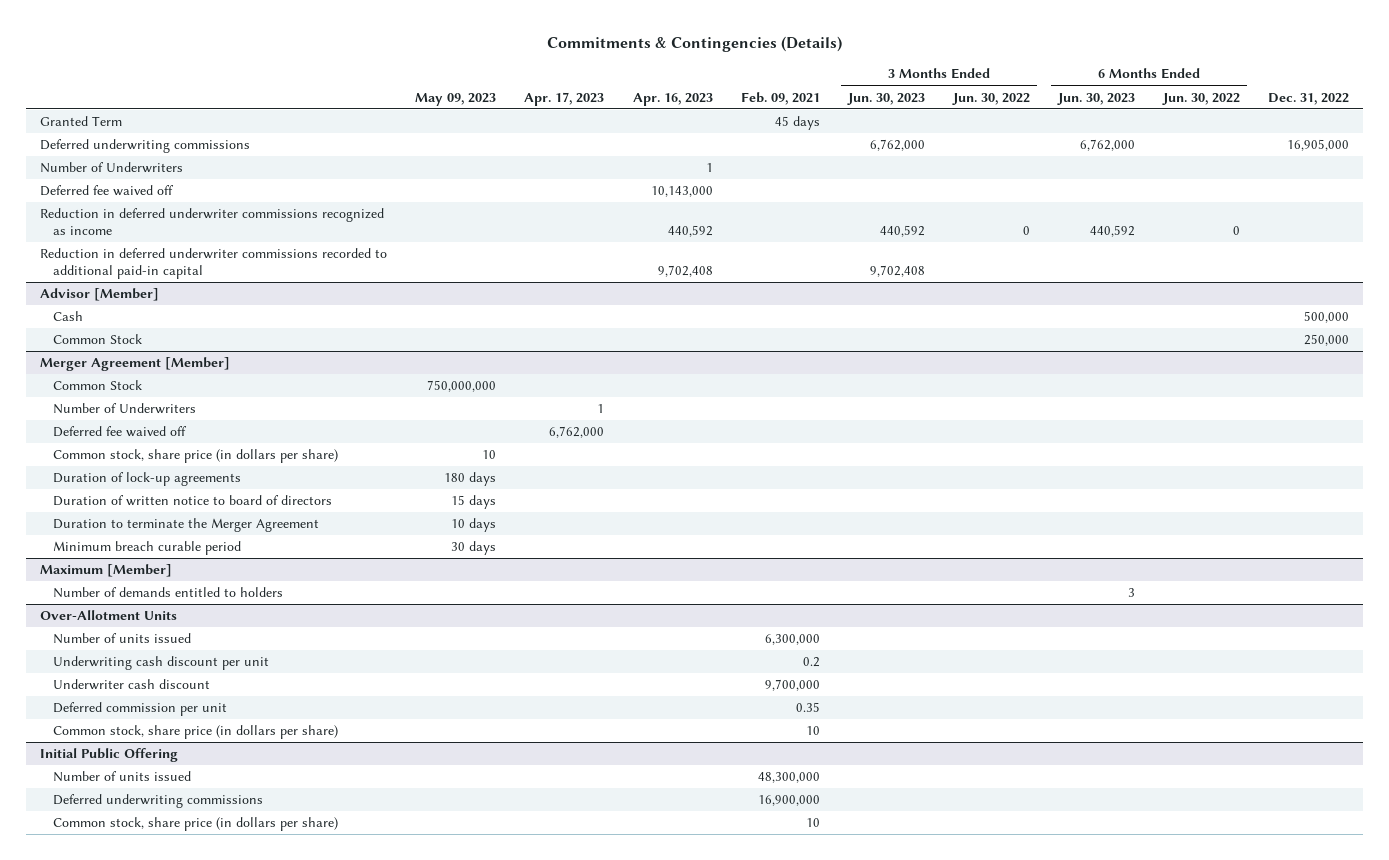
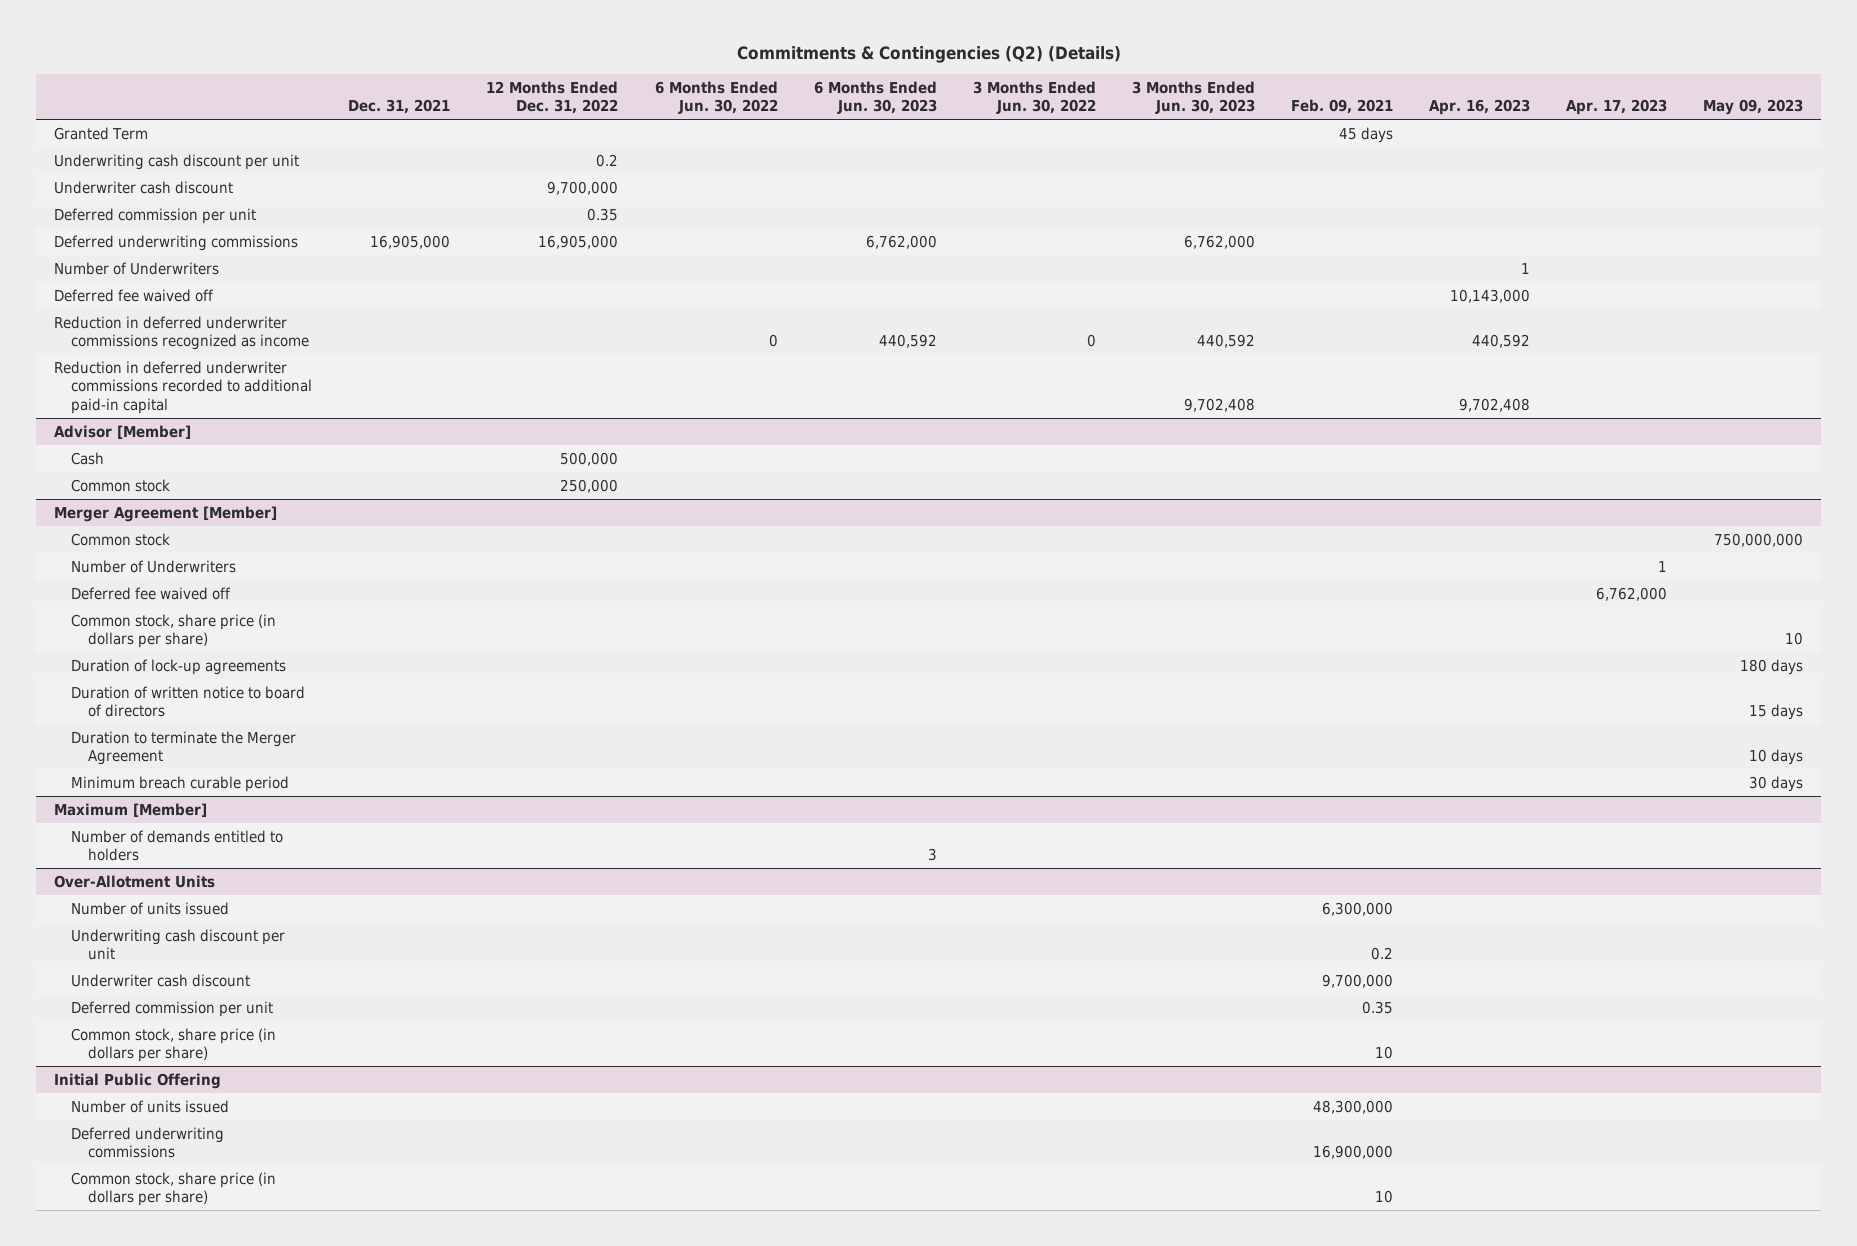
- Commitments & Contingencies (Details)
+ Commitments & Contingencies (Q2) (Details)
- | May 09, 2023 | Apr. 17, 2023 | Apr. 16, 2023 | Feb. 09, 2021 | 3 Months Ended Jun. 30, 2023 | 3 Months Ended Jun. 30, 2022 | 6 Months Ended Jun. 30, 2023 | 6 Months Ended Jun. 30, 2022 | Dec. 31, 2022
+ | Dec. 31, 2021 | 12 Months Ended Dec. 31, 2022 | 6 Months Ended Jun. 30, 2022 | 6 Months Ended Jun. 30, 2023 | 3 Months Ended Jun. 30, 2022 | 3 Months Ended Jun. 30, 2023 | Feb. 09, 2021 | Apr. 16, 2023 | Apr. 17, 2023 | May 09, 2023
+ Underwriting cash discount per unit | | 0.2 | | | | | | | |
+ Underwriter cash discount | | 9,700,000 | | | | | | | |
+ Deferred commission per unit | | 0.35 | | | | | | | |
@ Advisor [Member]
- Common Stock | | | | | | | | | 250,000
+ Common stock | | 250,000 | | | | | | | |
@ Merger Agreement [Member]
- Common Stock | 750,000,000 | | | | | | | |
+ Common stock | | | | | | | | | | 750,000,000

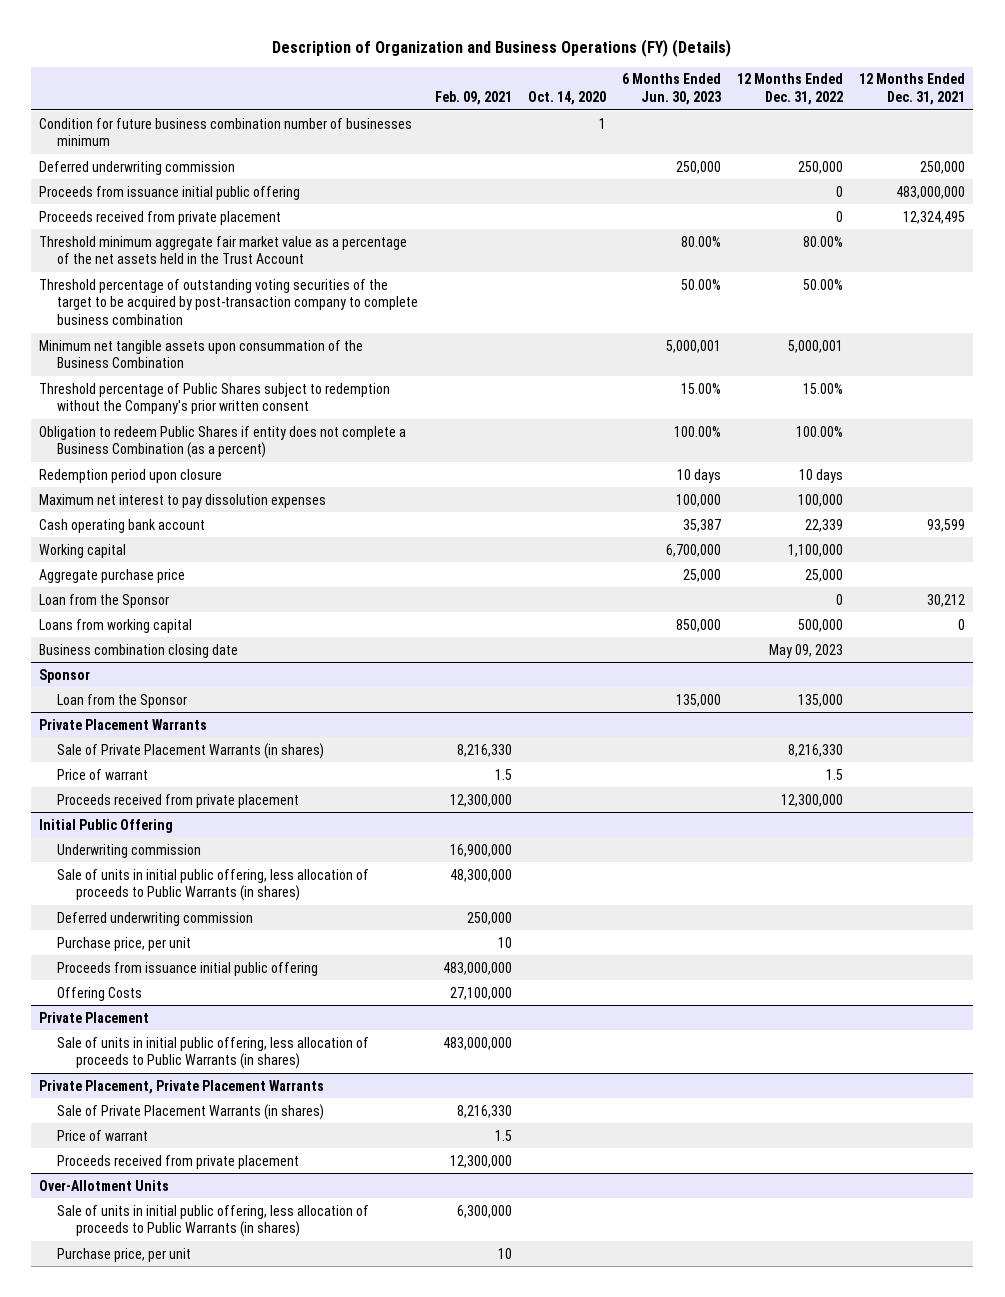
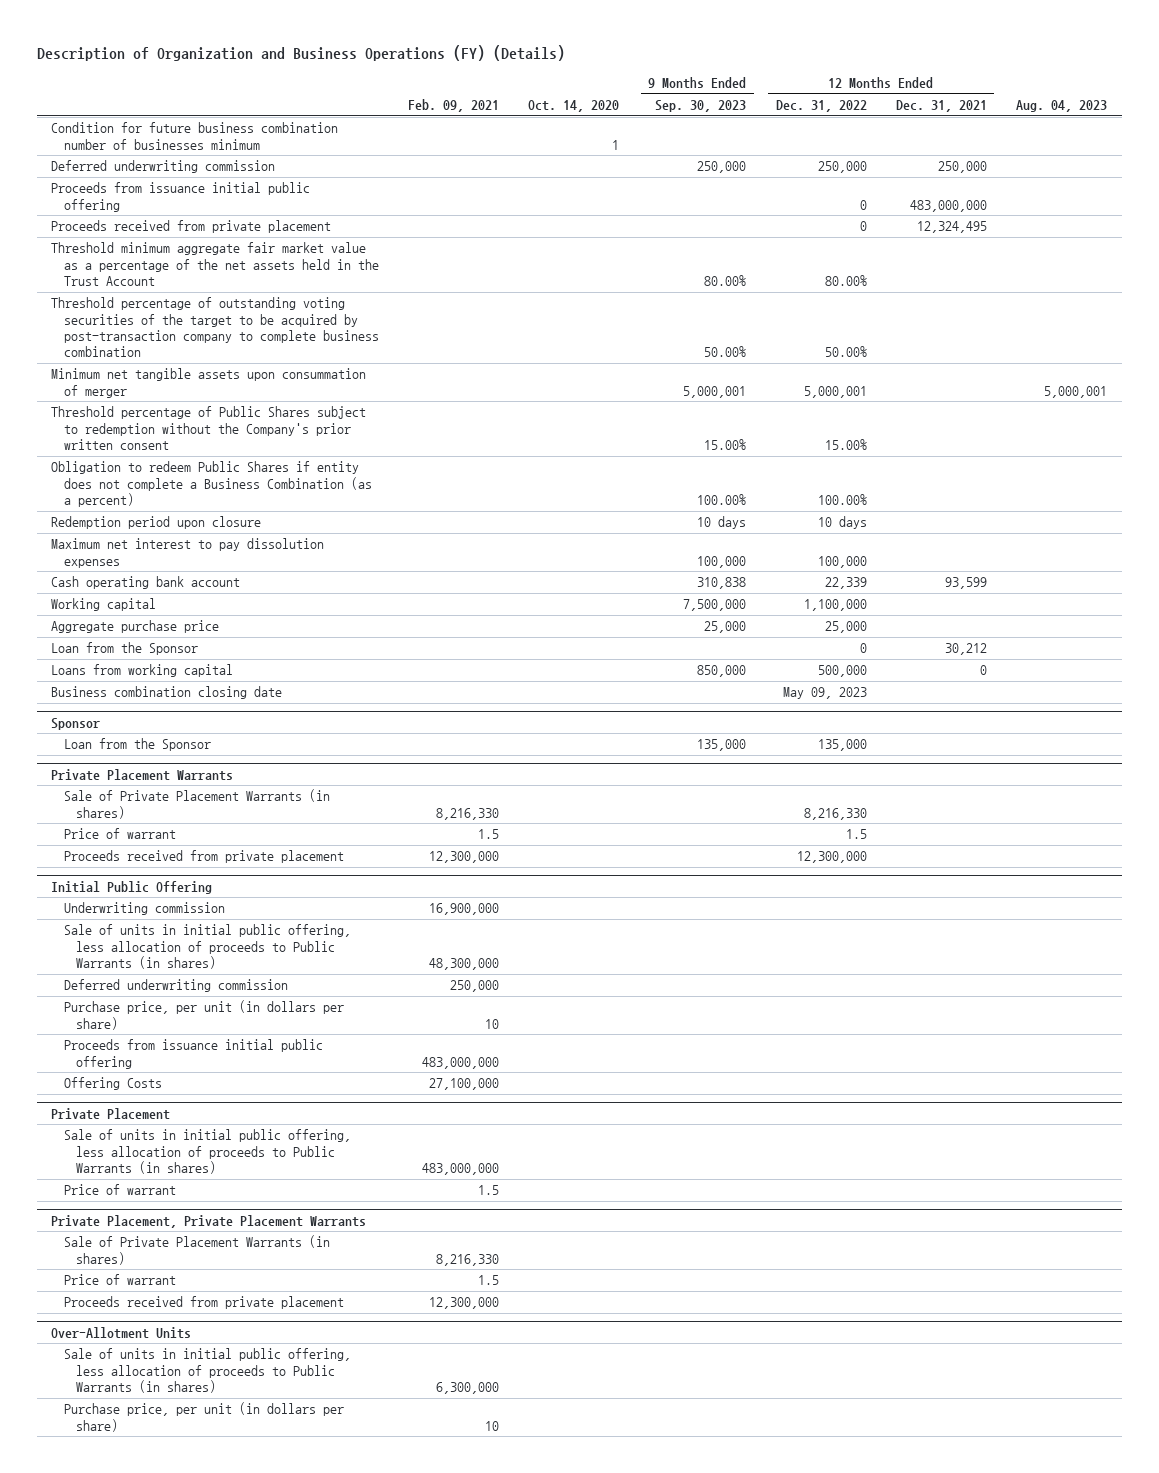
- | Feb. 09, 2021 | Oct. 14, 2020 | 6 Months Ended Jun. 30, 2023 | 12 Months Ended Dec. 31, 2022 | 12 Months Ended Dec. 31, 2021
+ | Feb. 09, 2021 | Oct. 14, 2020 | 9 Months Ended Sep. 30, 2023 | 12 Months Ended Dec. 31, 2022 | 12 Months Ended Dec. 31, 2021 | Aug. 04, 2023
- Minimum net tangible assets upon consummation of the Business Combination | | | 5,000,001 | 5,000,001 |
+ Minimum net tangible assets upon consummation of merger | | | 5,000,001 | 5,000,001 | | 5,000,001
@ Initial Public Offering
- Purchase price, per unit | 10 | | | |
+ Purchase price, per unit (in dollars per share) | 10 | | | | |
@ Private Placement
+ Price of warrant | 1.5 | | | | |
@ Over-Allotment Units
- Purchase price, per unit | 10 | | | |
+ Purchase price, per unit (in dollars per share) | 10 | | | | |

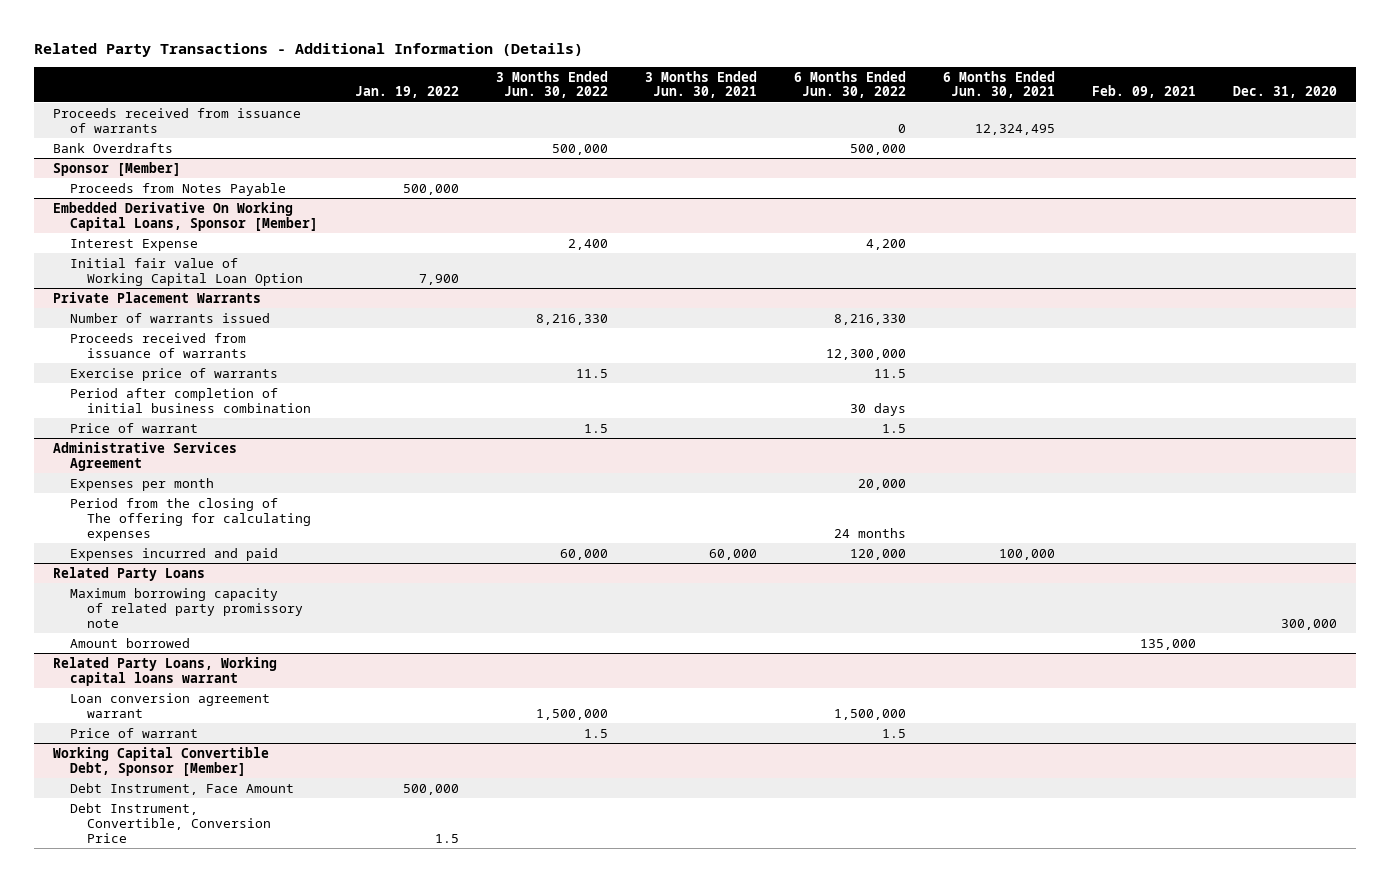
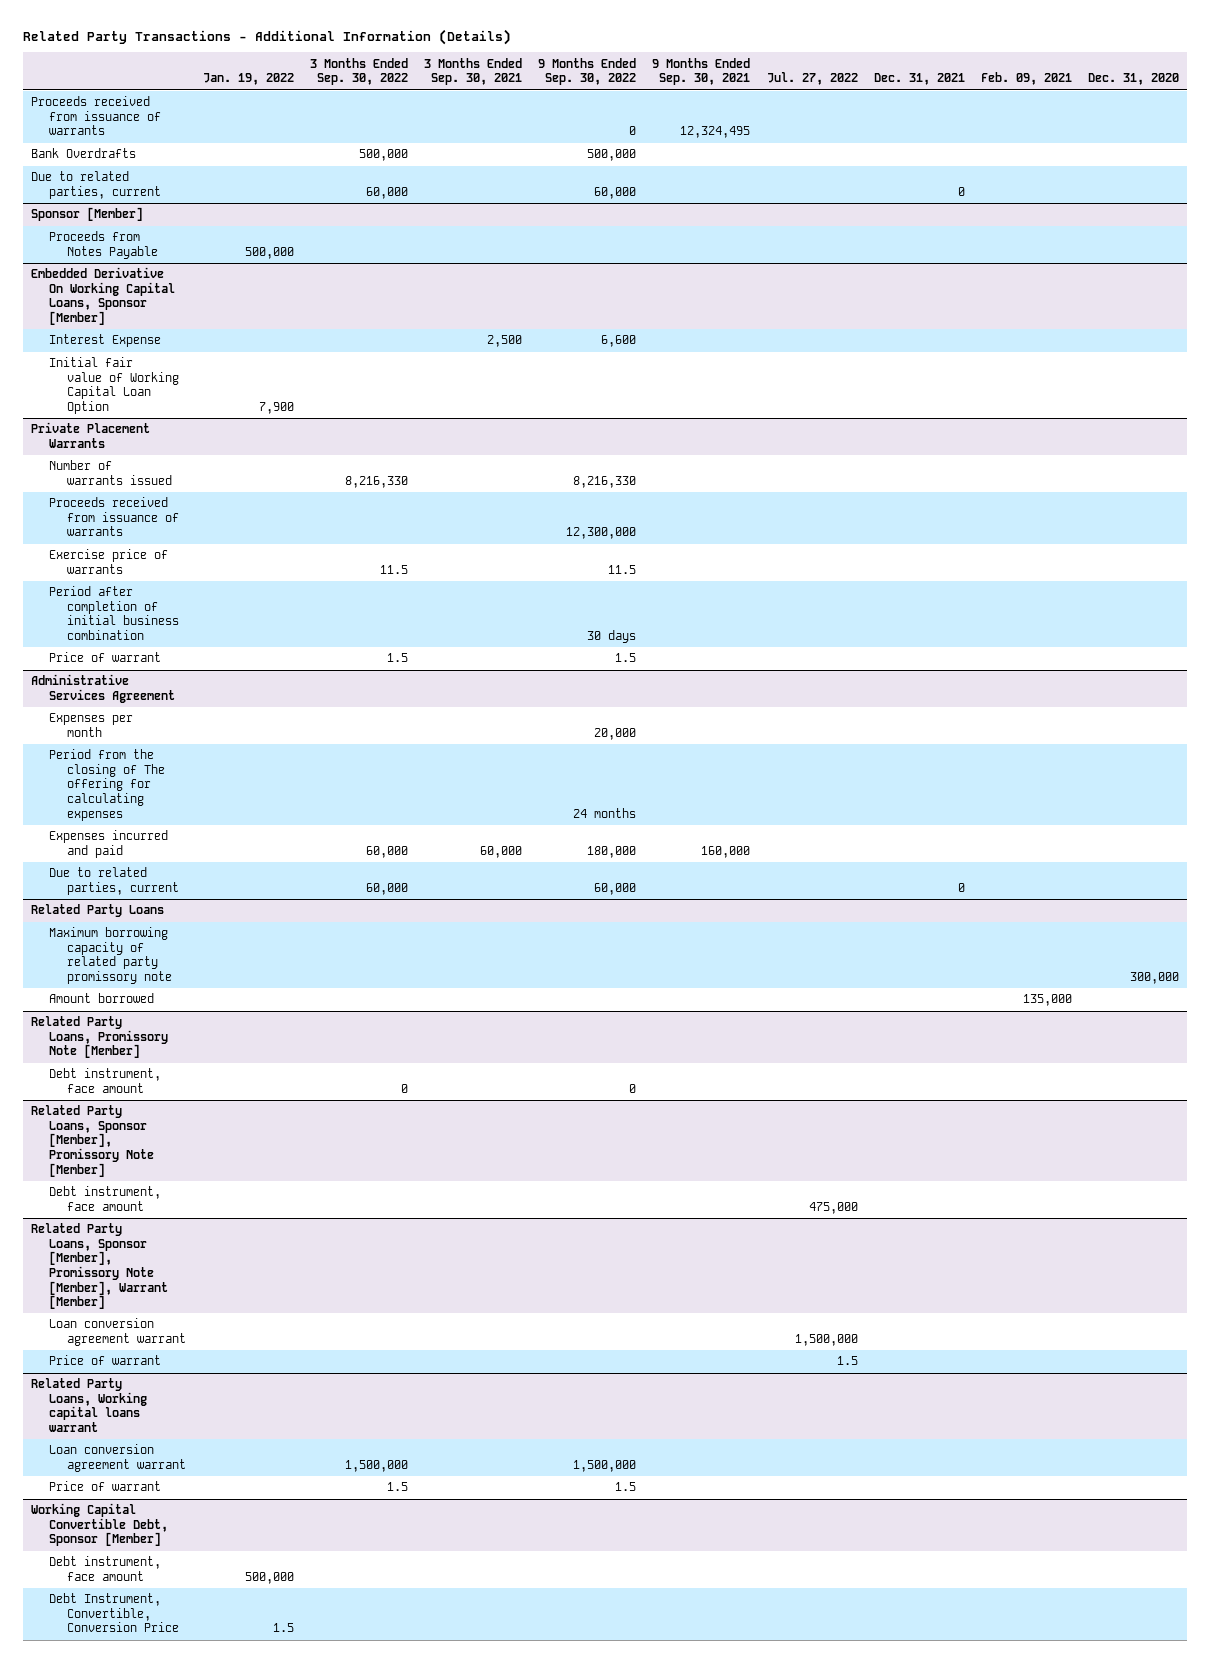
- | Jan. 19, 2022 | 3 Months Ended Jun. 30, 2022 | 3 Months Ended Jun. 30, 2021 | 6 Months Ended Jun. 30, 2022 | 6 Months Ended Jun. 30, 2021 | Feb. 09, 2021 | Dec. 31, 2020
+ | Jan. 19, 2022 | 3 Months Ended Sep. 30, 2022 | 3 Months Ended Sep. 30, 2021 | 9 Months Ended Sep. 30, 2022 | 9 Months Ended Sep. 30, 2021 | Jul. 27, 2022 | Dec. 31, 2021 | Feb. 09, 2021 | Dec. 31, 2020
+ Due to related parties, current | | 60,000 | | 60,000 | | | 0 | |
@ Administrative Services Agreement
+ Due to related parties, current | | 60,000 | | 60,000 | | | 0 | |
+ Related Party Loans, Promissory Note [Member]
+ Debt instrument, face amount | | 0 | | 0 | | | | |
+ Related Party Loans, Sponsor [Member], Promissory Note [Member]
+ Debt instrument, face amount | | | | | | 475,000 | | |
+ Related Party Loans, Sponsor [Member], Promissory Note [Member], Warrant [Member]
+ Loan conversion agreement warrant | | | | | | 1,500,000 | | |
+ Price of warrant | | | | | | 1.5 | | |
@ Working Capital Convertible Debt, Sponsor [Member]
- Debt Instrument, Face Amount | 500,000 | | | | | |
+ Debt instrument, face amount | 500,000 | | | | | | | |

